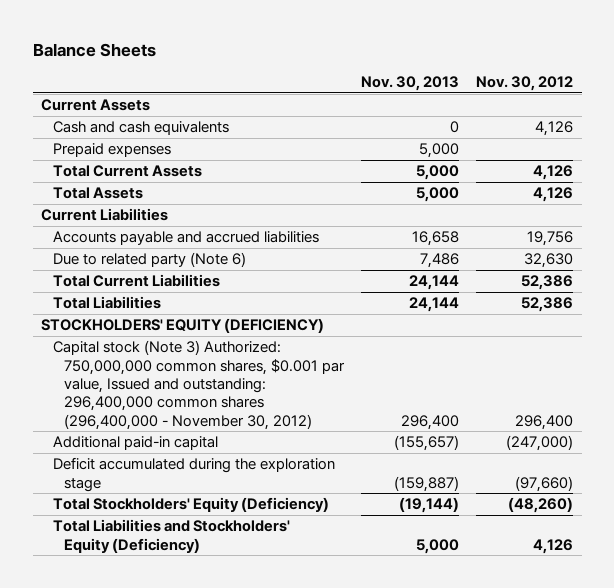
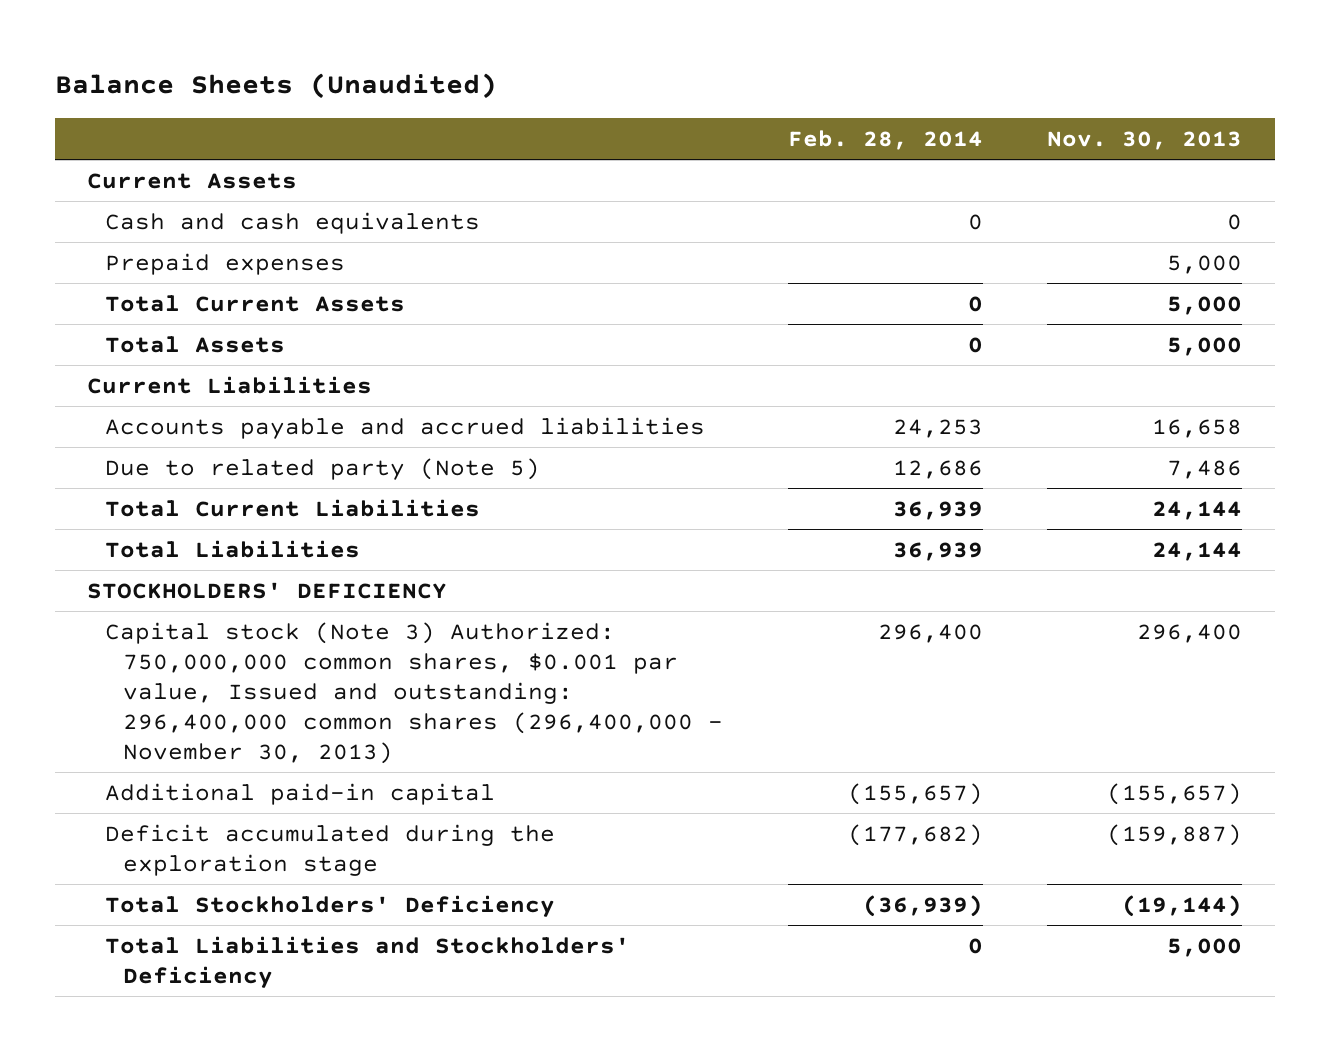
- Balance Sheets
+ Balance Sheets (Unaudited)
- | Nov. 30, 2013 | Nov. 30, 2012
+ | Feb. 28, 2014 | Nov. 30, 2013
- Due to related party (Note 6) | 7,486 | 32,630
+ Due to related party (Note 5) | 12,686 | 7,486
- STOCKHOLDERS' EQUITY (DEFICIENCY)
- Capital stock (Note 3) Authorized: 750,000,000 common shares, $0.001 par value, Issued and outstanding: 296,400,000 common shares (296,400,000 - November 30, 2012) | 296,400 | 296,400
+ STOCKHOLDERS' DEFICIENCY
+ Capital stock (Note 3) Authorized: 750,000,000 common shares, $0.001 par value, Issued and outstanding: 296,400,000 common shares (296,400,000 - November 30, 2013) | 296,400 | 296,400
- Total Stockholders' Equity (Deficiency) | (19,144) | (48,260)
- Total Liabilities and Stockholders' Equity (Deficiency) | 5,000 | 4,126
+ Total Stockholders' Deficiency | (36,939) | (19,144)
+ Total Liabilities and Stockholders' Deficiency | 0 | 5,000

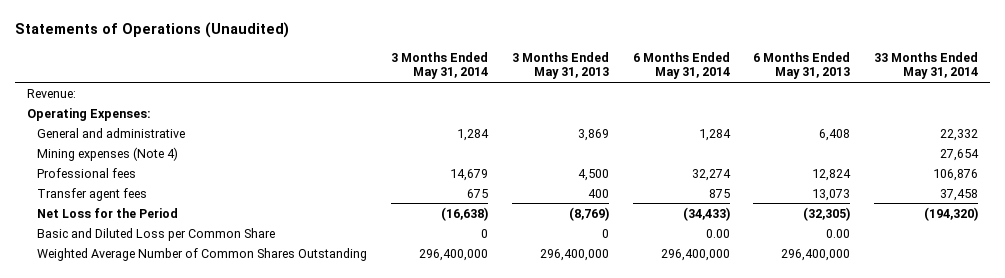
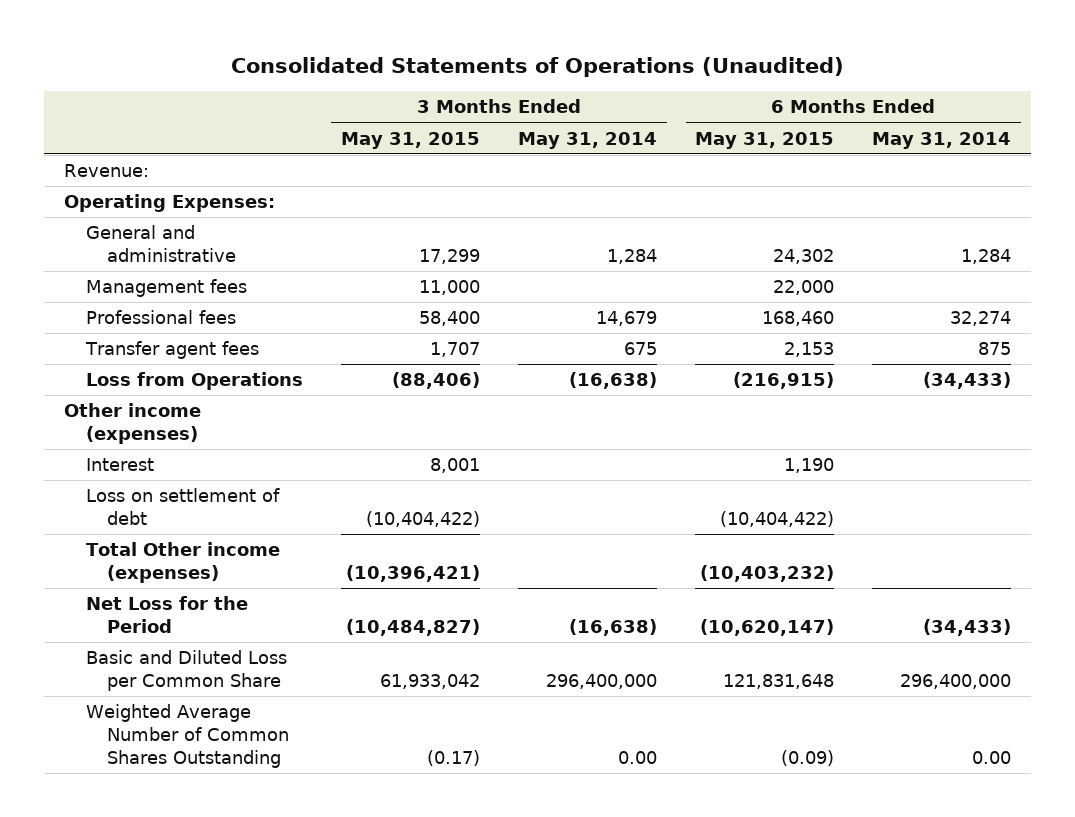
- Statements of Operations (Unaudited)
+ Consolidated Statements of Operations (Unaudited)
- | 3 Months Ended May 31, 2014 | 3 Months Ended May 31, 2013 | 6 Months Ended May 31, 2014 | 6 Months Ended May 31, 2013 | 33 Months Ended May 31, 2014
+ | 3 Months Ended May 31, 2015 | 3 Months Ended May 31, 2014 | 6 Months Ended May 31, 2015 | 6 Months Ended May 31, 2014
- Mining expenses (Note 4) | | | | | 27,654
+ Management fees | 11,000 | | 22,000 |
+ Loss from Operations | (88,406) | (16,638) | (216,915) | (34,433)
+ Other income (expenses)
+ Interest | 8,001 | | 1,190 |
+ Loss on settlement of debt | (10,404,422) | | (10,404,422) |
+ Total Other income (expenses) | (10,396,421) | | (10,403,232) |
- Basic and Diluted Loss per Common Share | 0 | 0 | 0.00 | 0.00 |
- Weighted Average Number of Common Shares Outstanding | 296,400,000 | 296,400,000 | 296,400,000 | 296,400,000 |
+ Basic and Diluted Loss per Common Share | 61,933,042 | 296,400,000 | 121,831,648 | 296,400,000
+ Weighted Average Number of Common Shares Outstanding | (0.17) | 0.00 | (0.09) | 0.00

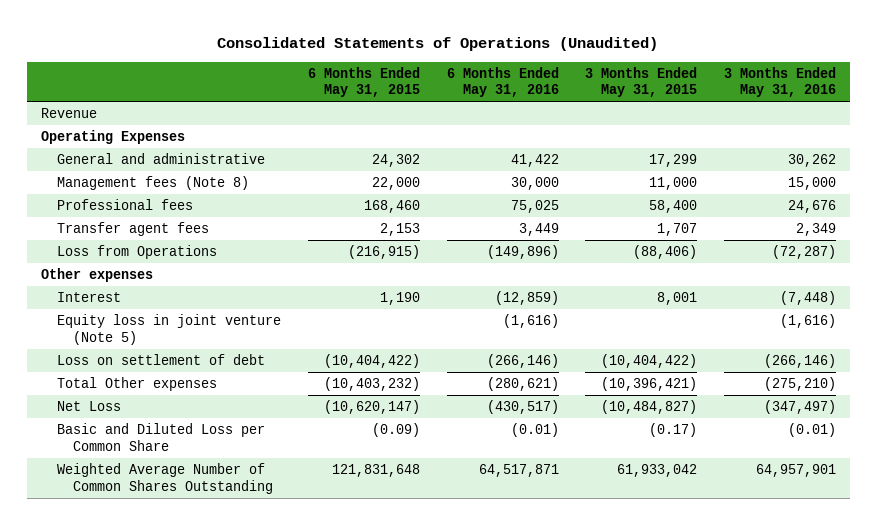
- | 3 Months Ended May 31, 2015 | 3 Months Ended May 31, 2014 | 6 Months Ended May 31, 2015 | 6 Months Ended May 31, 2014
+ | 6 Months Ended May 31, 2015 | 6 Months Ended May 31, 2016 | 3 Months Ended May 31, 2015 | 3 Months Ended May 31, 2016
- Revenue:
- Operating Expenses:
+ Revenue
+ Operating Expenses
- Management fees | 11,000 | | 22,000 |
+ Management fees (Note 8) | 22,000 | 30,000 | 11,000 | 15,000
- Other income (expenses)
+ Other expenses
+ Equity loss in joint venture (Note 5) | | (1,616) | | (1,616)
- Total Other income (expenses) | (10,396,421) | | (10,403,232) |
- Net Loss for the Period | (10,484,827) | (16,638) | (10,620,147) | (34,433)
- Basic and Diluted Loss per Common Share | 61,933,042 | 296,400,000 | 121,831,648 | 296,400,000
- Weighted Average Number of Common Shares Outstanding | (0.17) | 0.00 | (0.09) | 0.00
+ Total Other expenses | (10,403,232) | (280,621) | (10,396,421) | (275,210)
+ Net Loss | (10,620,147) | (430,517) | (10,484,827) | (347,497)
+ Basic and Diluted Loss per Common Share | (0.09) | (0.01) | (0.17) | (0.01)
+ Weighted Average Number of Common Shares Outstanding | 121,831,648 | 64,517,871 | 61,933,042 | 64,957,901

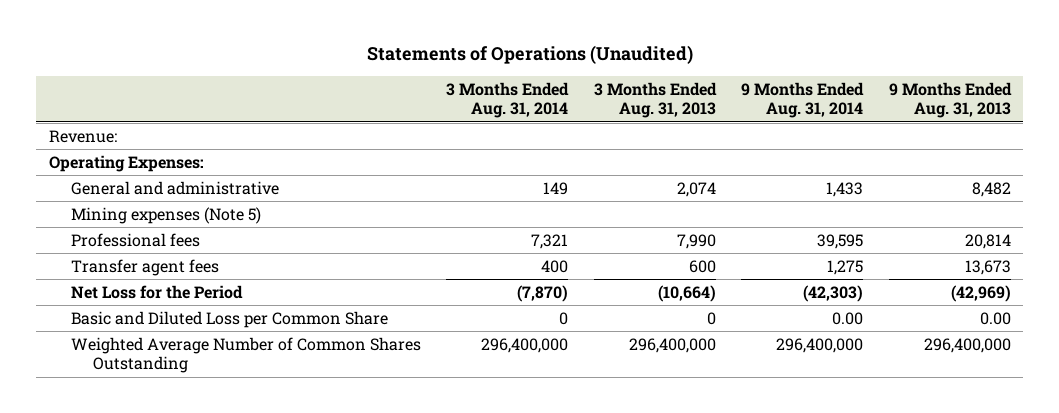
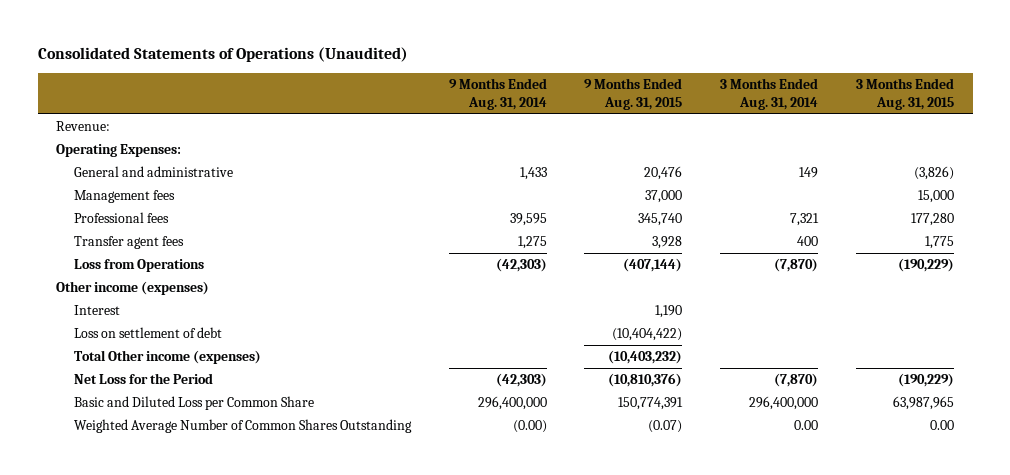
- Statements of Operations (Unaudited)
+ Consolidated Statements of Operations (Unaudited)
- | 3 Months Ended Aug. 31, 2014 | 3 Months Ended Aug. 31, 2013 | 9 Months Ended Aug. 31, 2014 | 9 Months Ended Aug. 31, 2013
+ | 9 Months Ended Aug. 31, 2014 | 9 Months Ended Aug. 31, 2015 | 3 Months Ended Aug. 31, 2014 | 3 Months Ended Aug. 31, 2015
- Mining expenses (Note 5)
+ Management fees | | 37,000 | | 15,000
+ Loss from Operations | (42,303) | (407,144) | (7,870) | (190,229)
+ Other income (expenses)
+ Interest | | 1,190 | |
+ Loss on settlement of debt | | (10,404,422) | |
+ Total Other income (expenses) | | (10,403,232) | |
- Basic and Diluted Loss per Common Share | 0 | 0 | 0.00 | 0.00
- Weighted Average Number of Common Shares Outstanding | 296,400,000 | 296,400,000 | 296,400,000 | 296,400,000
+ Basic and Diluted Loss per Common Share | 296,400,000 | 150,774,391 | 296,400,000 | 63,987,965
+ Weighted Average Number of Common Shares Outstanding | (0.00) | (0.07) | 0.00 | 0.00

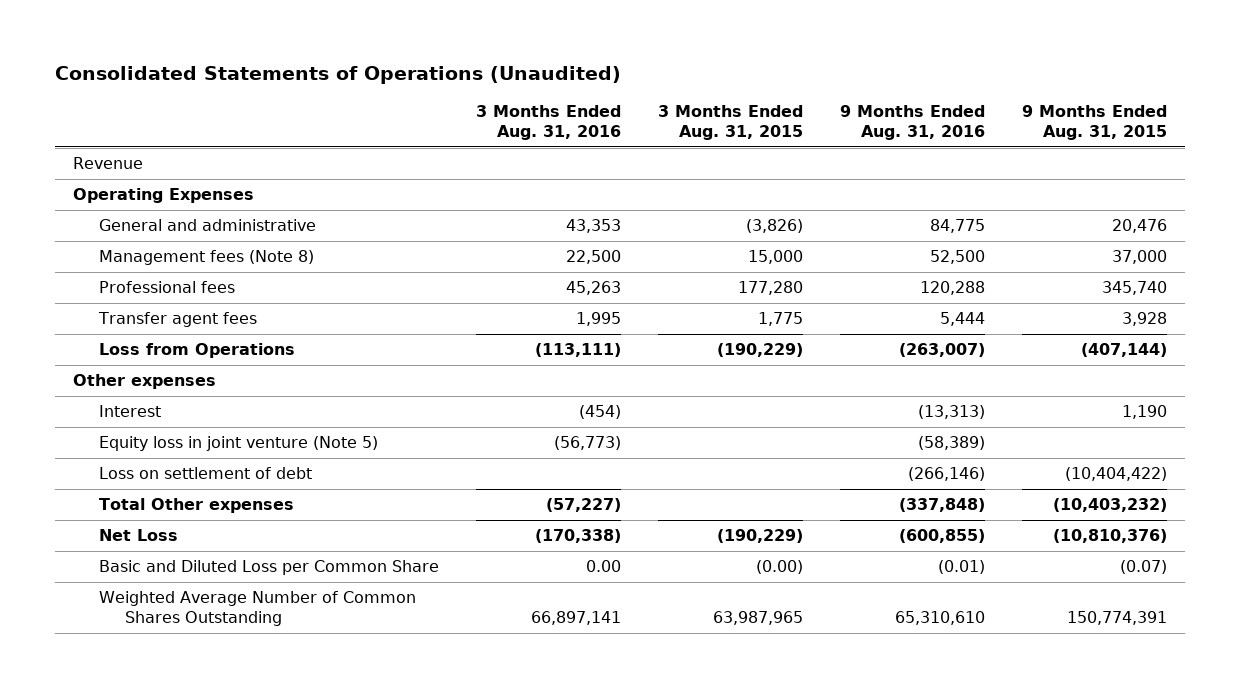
- | 9 Months Ended Aug. 31, 2014 | 9 Months Ended Aug. 31, 2015 | 3 Months Ended Aug. 31, 2014 | 3 Months Ended Aug. 31, 2015
+ | 3 Months Ended Aug. 31, 2016 | 3 Months Ended Aug. 31, 2015 | 9 Months Ended Aug. 31, 2016 | 9 Months Ended Aug. 31, 2015
- Revenue:
- Operating Expenses:
+ Revenue
+ Operating Expenses
- Management fees | | 37,000 | | 15,000
+ Management fees (Note 8) | 22,500 | 15,000 | 52,500 | 37,000
- Other income (expenses)
+ Other expenses
+ Equity loss in joint venture (Note 5) | (56,773) | | (58,389) |
- Total Other income (expenses) | | (10,403,232) | |
- Net Loss for the Period | (42,303) | (10,810,376) | (7,870) | (190,229)
- Basic and Diluted Loss per Common Share | 296,400,000 | 150,774,391 | 296,400,000 | 63,987,965
- Weighted Average Number of Common Shares Outstanding | (0.00) | (0.07) | 0.00 | 0.00
+ Total Other expenses | (57,227) | | (337,848) | (10,403,232)
+ Net Loss | (170,338) | (190,229) | (600,855) | (10,810,376)
+ Basic and Diluted Loss per Common Share | 0.00 | (0.00) | (0.01) | (0.07)
+ Weighted Average Number of Common Shares Outstanding | 66,897,141 | 63,987,965 | 65,310,610 | 150,774,391

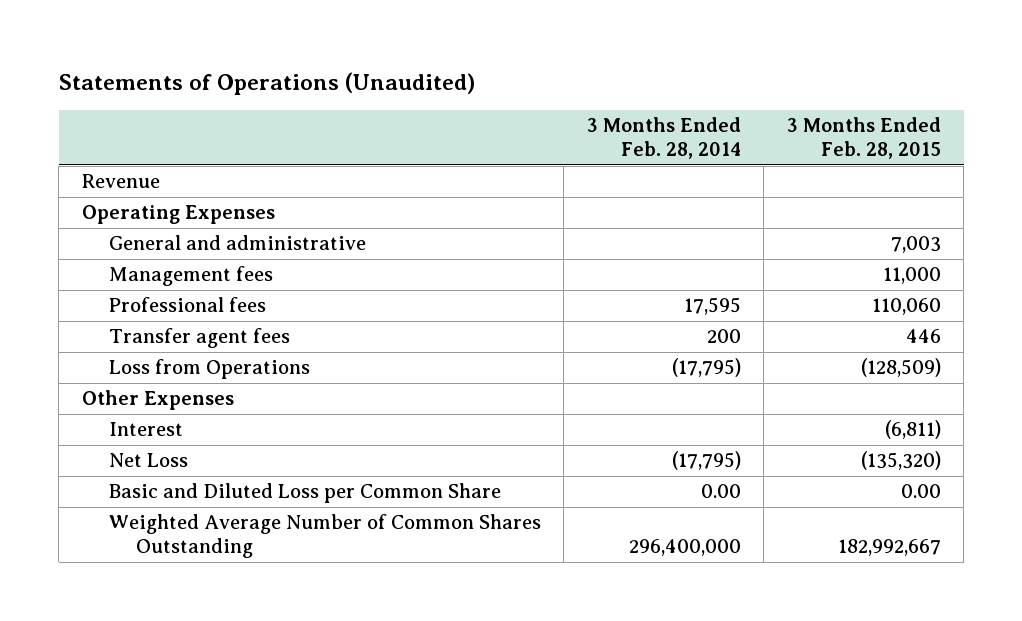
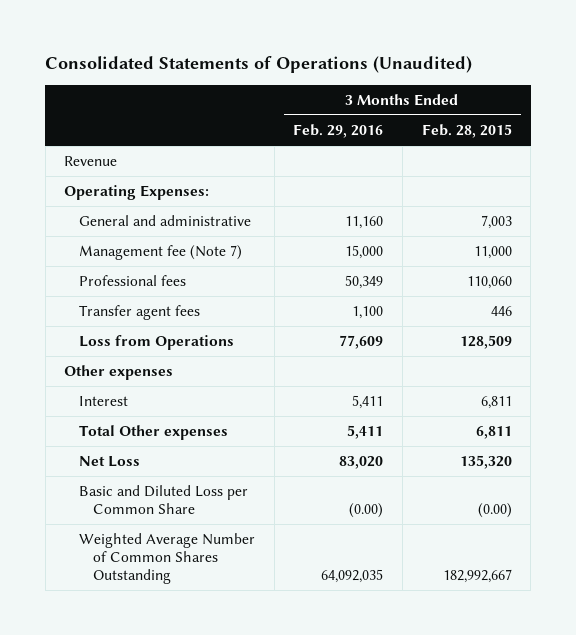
- Statements of Operations (Unaudited)
+ Consolidated Statements of Operations (Unaudited)
- | 3 Months Ended Feb. 28, 2014 | 3 Months Ended Feb. 28, 2015
+ | 3 Months Ended Feb. 29, 2016 | 3 Months Ended Feb. 28, 2015
- Operating Expenses
+ Operating Expenses:
- Management fees | | 11,000
+ Management fee (Note 7) | 15,000 | 11,000
- Loss from Operations | (17,795) | (128,509)
- Other Expenses
- Interest | | (6,811)
- Net Loss | (17,795) | (135,320)
- Basic and Diluted Loss per Common Share | 0.00 | 0.00
+ Loss from Operations | 77,609 | 128,509
+ Other expenses
+ Interest | 5,411 | 6,811
+ Total Other expenses | 5,411 | 6,811
+ Net Loss | 83,020 | 135,320
+ Basic and Diluted Loss per Common Share | (0.00) | (0.00)

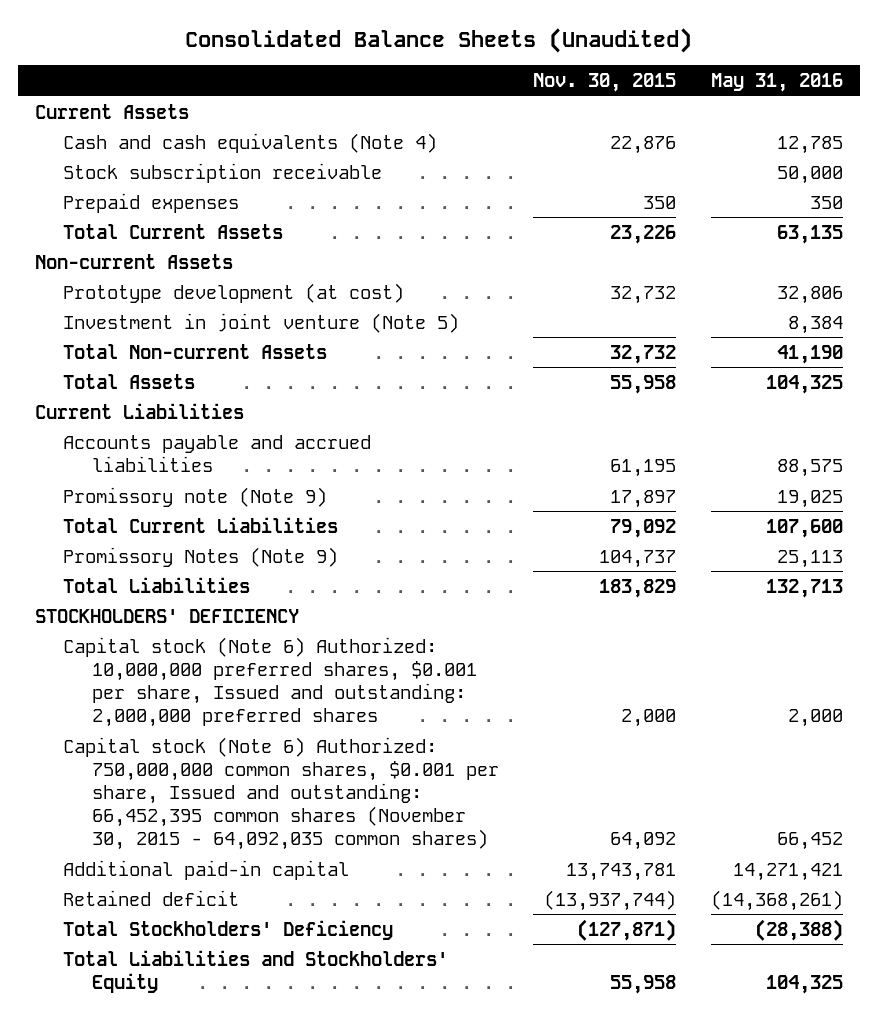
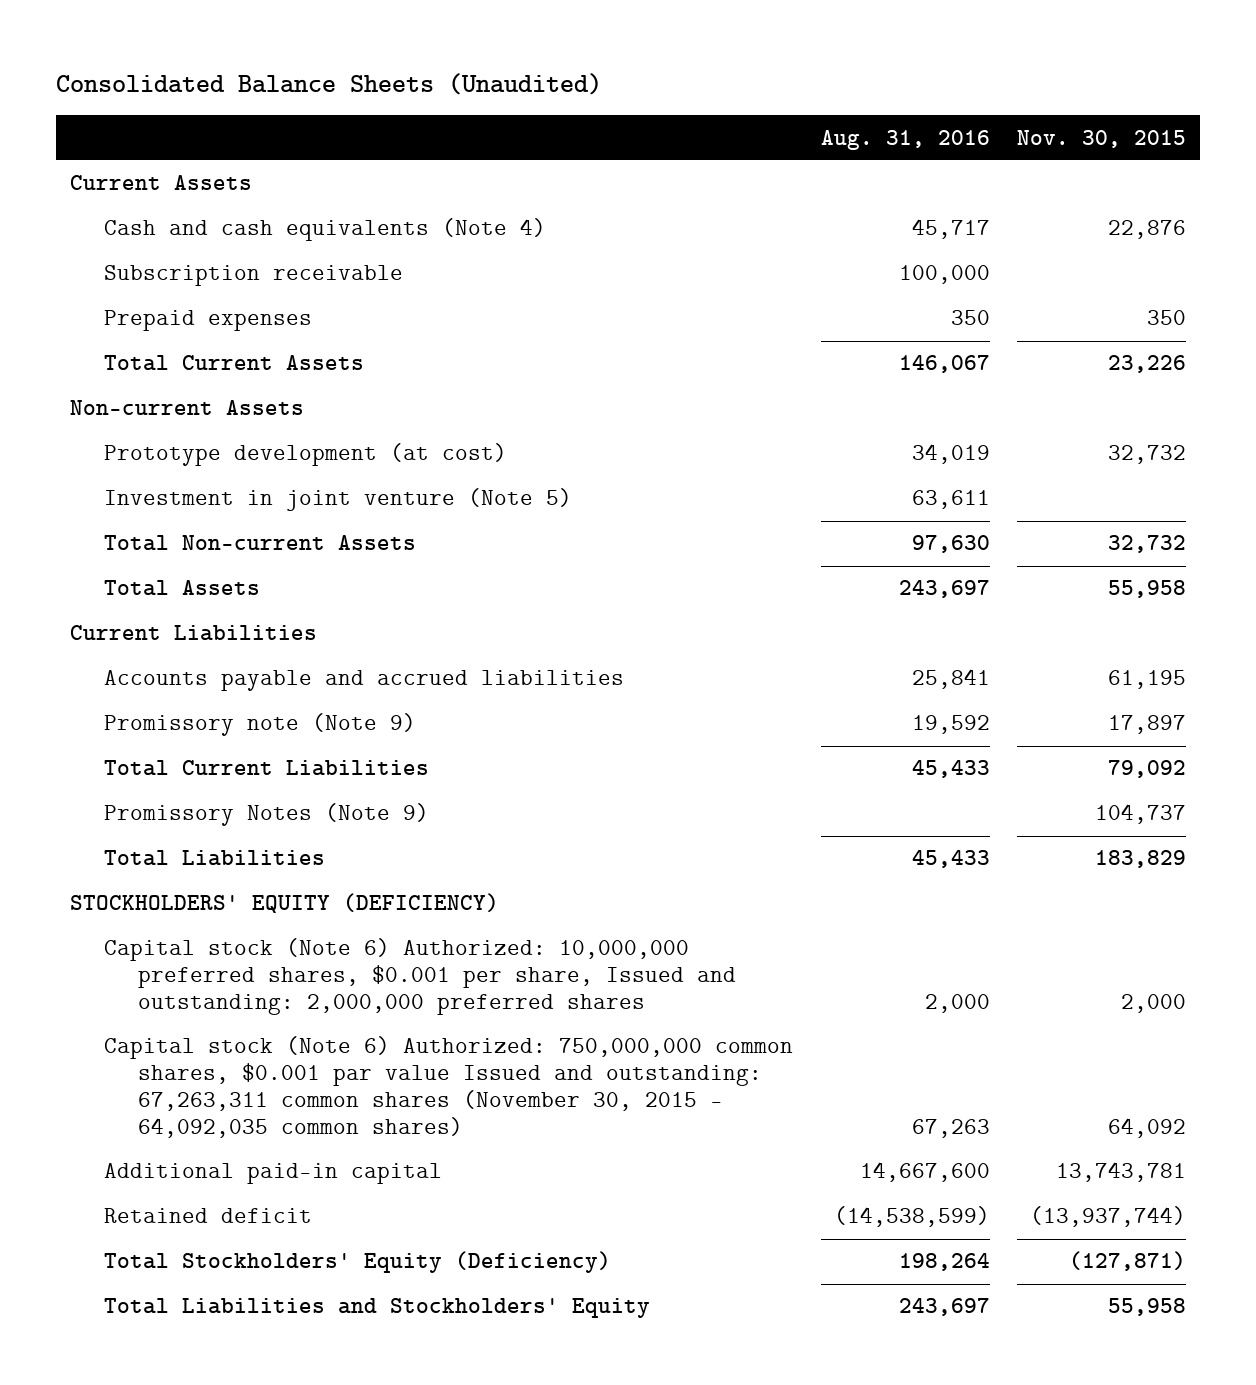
- | Nov. 30, 2015 | May 31, 2016
+ | Aug. 31, 2016 | Nov. 30, 2015
- Stock subscription receivable | | 50,000
+ Subscription receivable | 100,000 |
- STOCKHOLDERS' DEFICIENCY
+ STOCKHOLDERS' EQUITY (DEFICIENCY)
- Capital stock (Note 6) Authorized: 750,000,000 common shares, $0.001 per share, Issued and outstanding: 66,452,395 common shares (November 30, 2015 - 64,092,035 common shares) | 64,092 | 66,452
+ Capital stock (Note 6) Authorized: 750,000,000 common shares, $0.001 par value Issued and outstanding: 67,263,311 common shares (November 30, 2015 - 64,092,035 common shares) | 67,263 | 64,092
- Total Stockholders' Deficiency | (127,871) | (28,388)
+ Total Stockholders' Equity (Deficiency) | 198,264 | (127,871)

